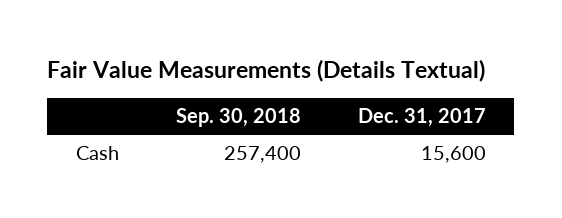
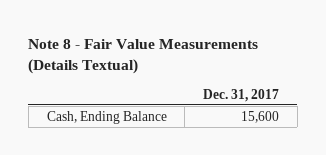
- Fair Value Measurements (Details Textual)
+ Note 8 - Fair Value Measurements (Details Textual)
- | Sep. 30, 2018 | Dec. 31, 2017
+ | Dec. 31, 2017
- Cash | 257,400 | 15,600
+ Cash, Ending Balance | 15,600

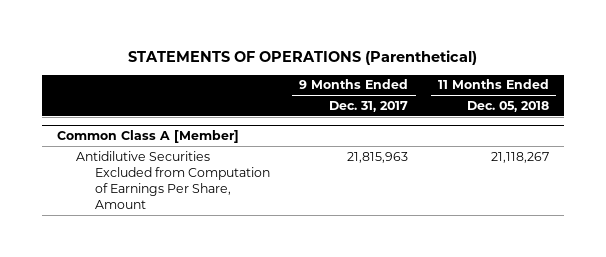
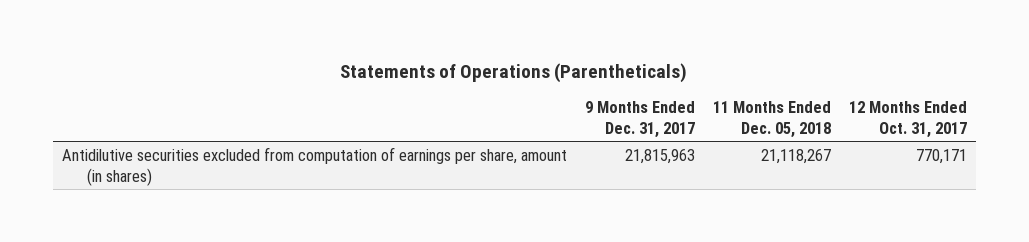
- STATEMENTS OF OPERATIONS (Parenthetical)
+ Statements of Operations (Parentheticals)
- | 9 Months Ended Dec. 31, 2017 | 11 Months Ended Dec. 05, 2018
+ | 9 Months Ended Dec. 31, 2017 | 11 Months Ended Dec. 05, 2018 | 12 Months Ended Oct. 31, 2017
- Common Class A [Member]
- Antidilutive Securities Excluded from Computation of Earnings Per Share, Amount | 21,815,963 | 21,118,267
+ Antidilutive securities excluded from computation of earnings per share, amount (in shares) | 21,815,963 | 21,118,267 | 770,171

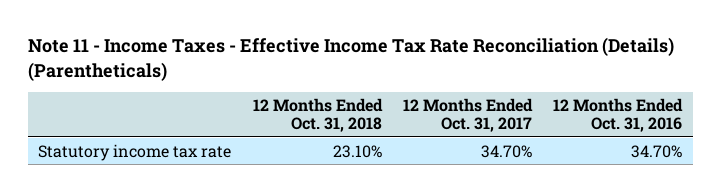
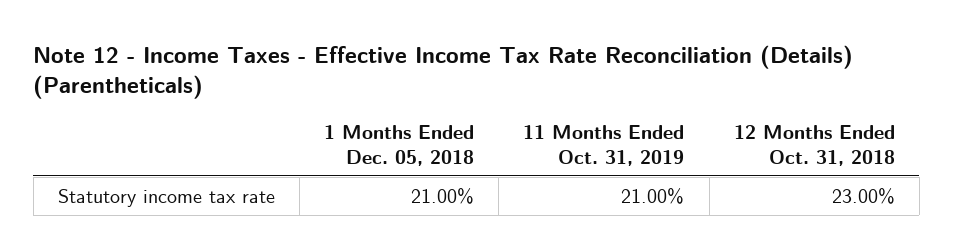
- Note 11 - Income Taxes - Effective Income Tax Rate Reconciliation (Details) (Parentheticals)
+ Note 12 - Income Taxes - Effective Income Tax Rate Reconciliation (Details) (Parentheticals)
- | 12 Months Ended Oct. 31, 2018 | 12 Months Ended Oct. 31, 2017 | 12 Months Ended Oct. 31, 2016
+ | 1 Months Ended Dec. 05, 2018 | 11 Months Ended Oct. 31, 2019 | 12 Months Ended Oct. 31, 2018
- Statutory income tax rate | 23.10% | 34.70% | 34.70%
+ Statutory income tax rate | 21.00% | 21.00% | 23.00%

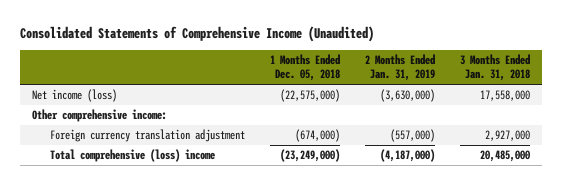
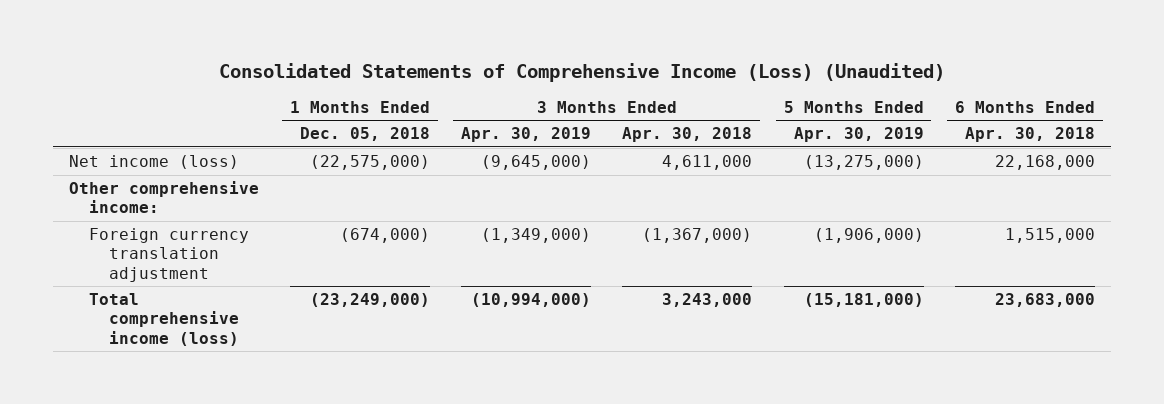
- Consolidated Statements of Comprehensive Income (Unaudited)
+ Consolidated Statements of Comprehensive Income (Loss) (Unaudited)
- | 1 Months Ended Dec. 05, 2018 | 2 Months Ended Jan. 31, 2019 | 3 Months Ended Jan. 31, 2018
+ | 1 Months Ended Dec. 05, 2018 | 3 Months Ended Apr. 30, 2019 | 3 Months Ended Apr. 30, 2018 | 5 Months Ended Apr. 30, 2019 | 6 Months Ended Apr. 30, 2018
- Total comprehensive (loss) income | (23,249,000) | (4,187,000) | 20,485,000
+ Total comprehensive income (loss) | (23,249,000) | (10,994,000) | 3,243,000 | (15,181,000) | 23,683,000

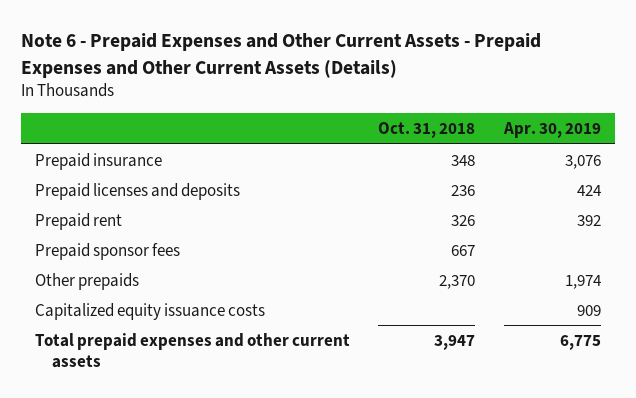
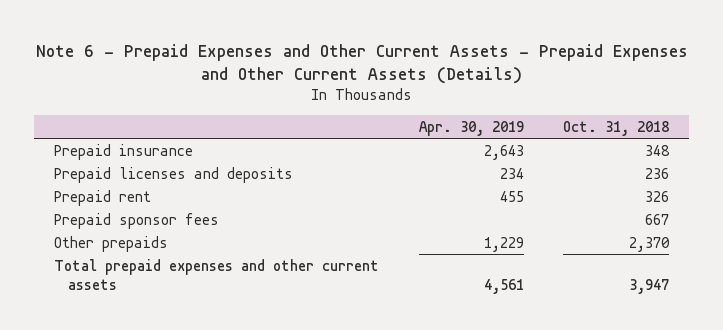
- | Oct. 31, 2018 | Apr. 30, 2019
+ | Apr. 30, 2019 | Oct. 31, 2018
- Prepaid insurance | 348 | 3,076
- Prepaid licenses and deposits | 236 | 424
- Prepaid rent | 326 | 392
+ Prepaid insurance | 2,643 | 348
+ Prepaid licenses and deposits | 234 | 236
+ Prepaid rent | 455 | 326
- Other prepaids | 2,370 | 1,974
- Capitalized equity issuance costs | | 909
- Total prepaid expenses and other current assets | 3,947 | 6,775
+ Other prepaids | 1,229 | 2,370
+ Total prepaid expenses and other current assets | 4,561 | 3,947

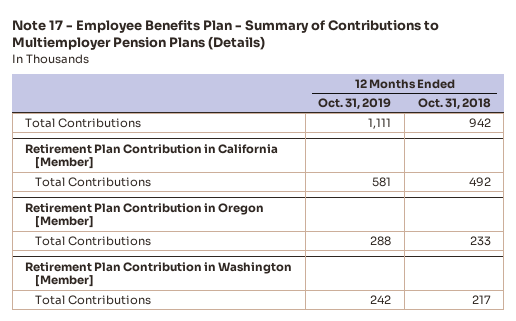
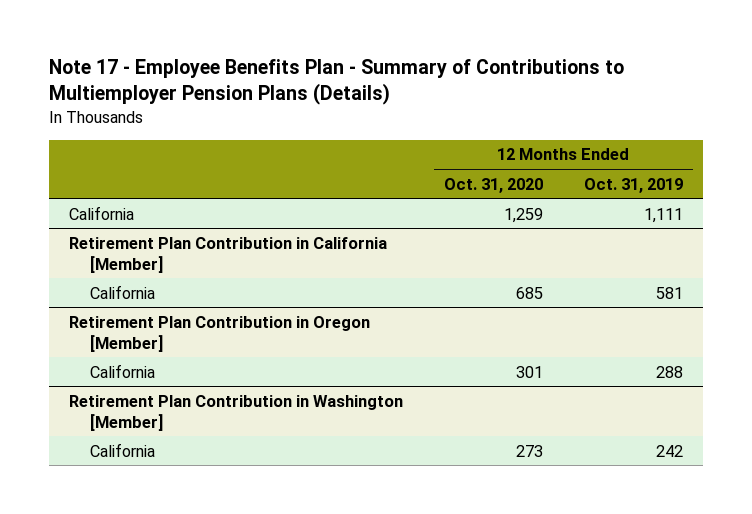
- | 12 Months Ended Oct. 31, 2019 | 12 Months Ended Oct. 31, 2018
+ | 12 Months Ended Oct. 31, 2020 | 12 Months Ended Oct. 31, 2019
- Total Contributions | 1,111 | 942
+ California | 1,259 | 1,111
@ Retirement Plan Contribution in California [Member]
- Total Contributions | 581 | 492
+ California | 685 | 581
@ Retirement Plan Contribution in Oregon [Member]
- Total Contributions | 288 | 233
+ California | 301 | 288
@ Retirement Plan Contribution in Washington [Member]
- Total Contributions | 242 | 217
+ California | 273 | 242

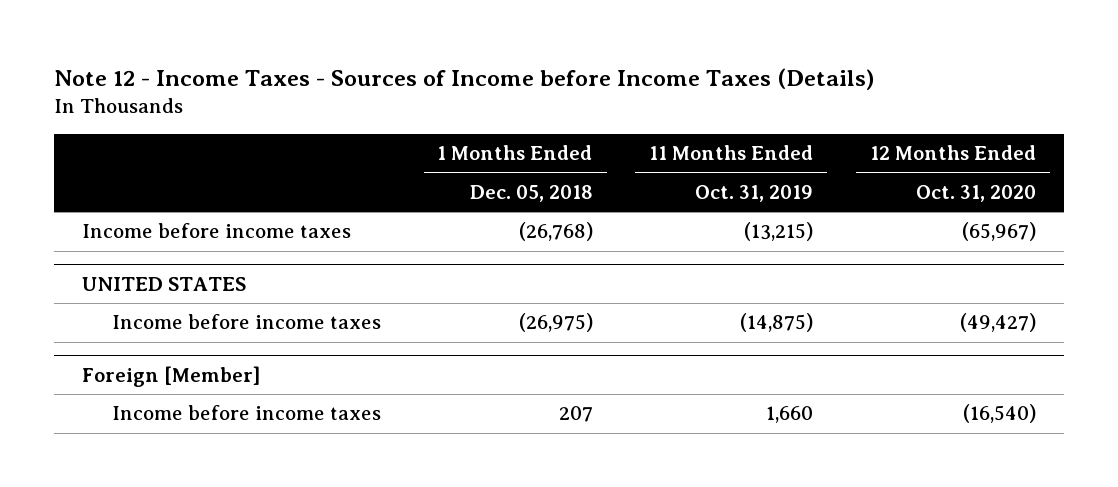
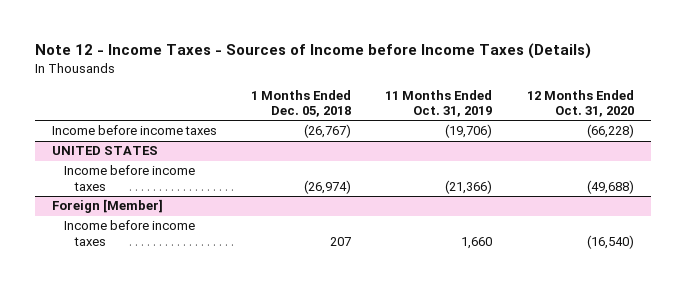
- Income before income taxes | (26,768) | (13,215) | (65,967)
+ Income before income taxes | (26,767) | (19,706) | (66,228)
@ UNITED STATES
- Income before income taxes | (26,975) | (14,875) | (49,427)
+ Income before income taxes | (26,974) | (21,366) | (49,688)

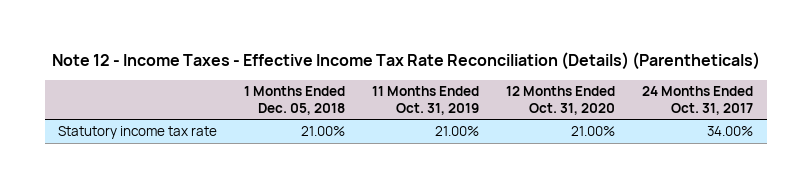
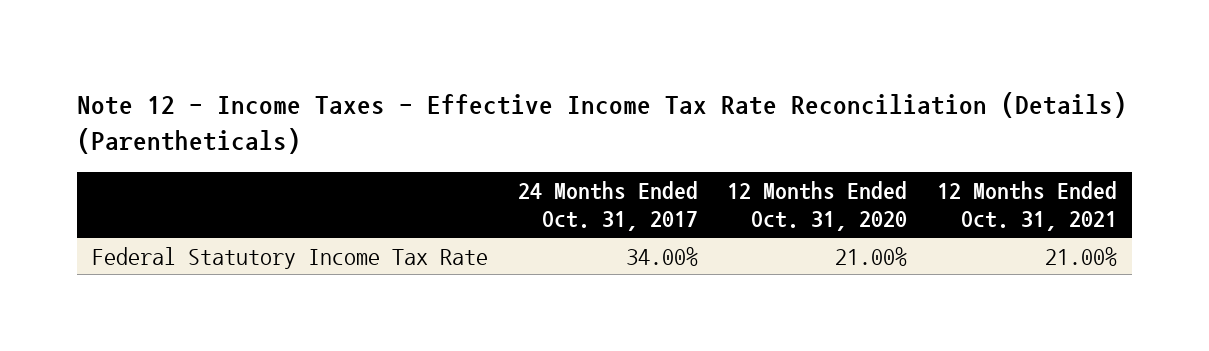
- | 1 Months Ended Dec. 05, 2018 | 11 Months Ended Oct. 31, 2019 | 12 Months Ended Oct. 31, 2020 | 24 Months Ended Oct. 31, 2017
+ | 24 Months Ended Oct. 31, 2017 | 12 Months Ended Oct. 31, 2020 | 12 Months Ended Oct. 31, 2021
- Statutory income tax rate | 21.00% | 21.00% | 21.00% | 34.00%
+ Federal Statutory Income Tax Rate | 34.00% | 21.00% | 21.00%

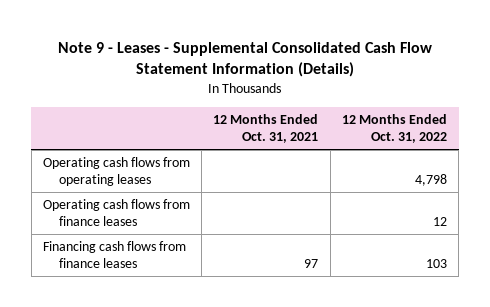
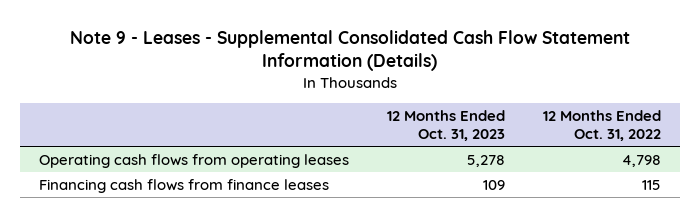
- | 12 Months Ended Oct. 31, 2021 | 12 Months Ended Oct. 31, 2022
+ | 12 Months Ended Oct. 31, 2023 | 12 Months Ended Oct. 31, 2022
- Operating cash flows from finance leases | | 12
- Financing cash flows from finance leases | 97 | 103
+ Financing cash flows from finance leases | 109 | 115

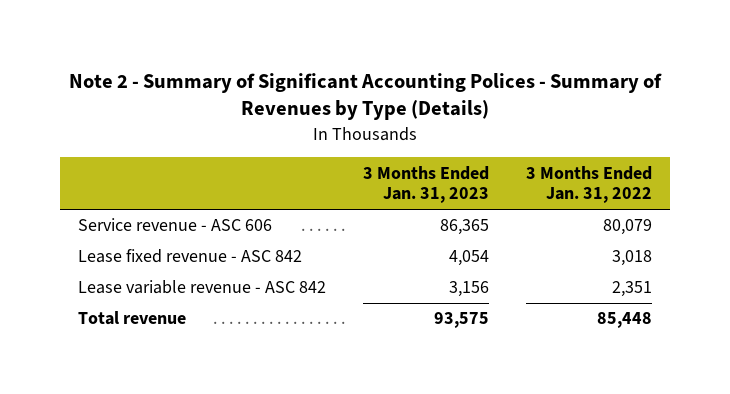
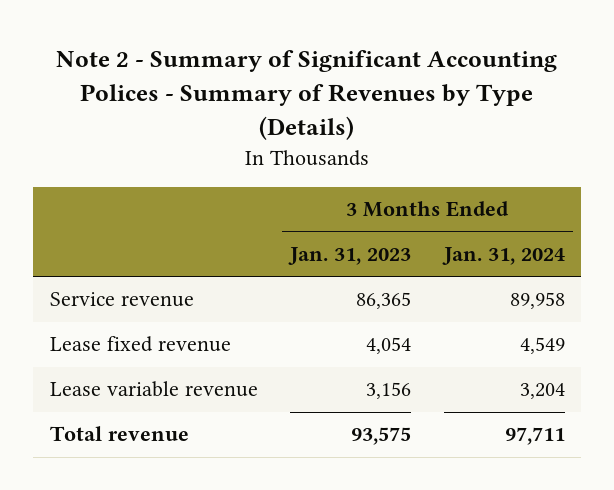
- | 3 Months Ended Jan. 31, 2023 | 3 Months Ended Jan. 31, 2022
+ | 3 Months Ended Jan. 31, 2023 | 3 Months Ended Jan. 31, 2024
- Service revenue - ASC 606 | 86,365 | 80,079
- Lease fixed revenue - ASC 842 | 4,054 | 3,018
- Lease variable revenue - ASC 842 | 3,156 | 2,351
+ Service revenue | 86,365 | 89,958
+ Lease fixed revenue | 4,054 | 4,549
+ Lease variable revenue | 3,156 | 3,204

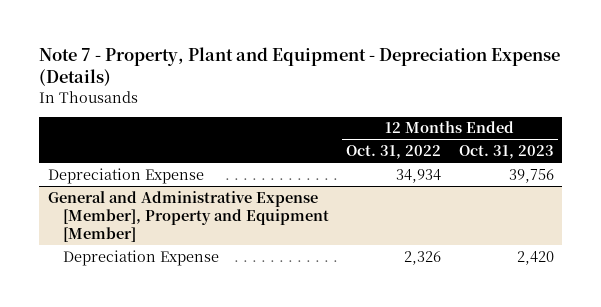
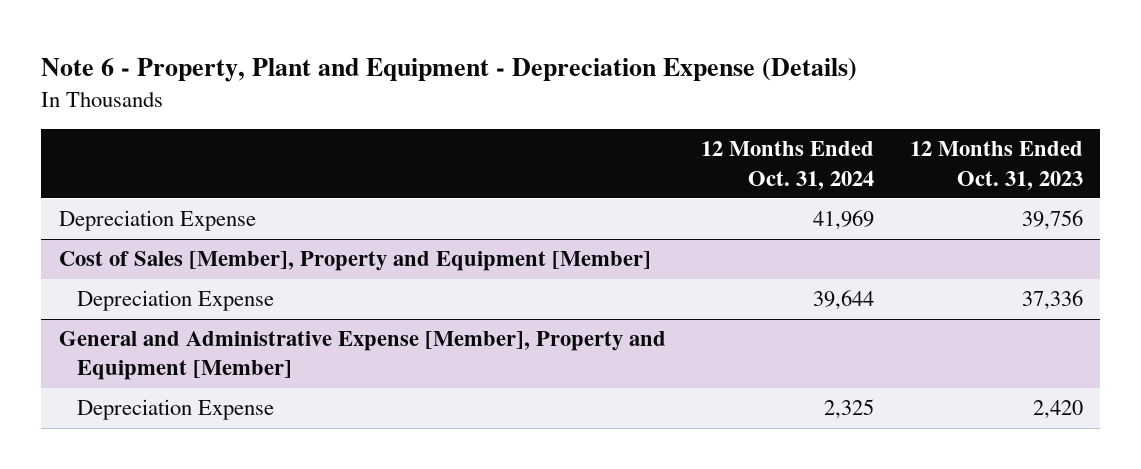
- Note 7 - Property, Plant and Equipment - Depreciation Expense (Details)
+ Note 6 - Property, Plant and Equipment - Depreciation Expense (Details)
- | 12 Months Ended Oct. 31, 2022 | 12 Months Ended Oct. 31, 2023
+ | 12 Months Ended Oct. 31, 2024 | 12 Months Ended Oct. 31, 2023
+ Cost of Sales [Member], Property and Equipment [Member]
+ Depreciation Expense | 39,644 | 37,336

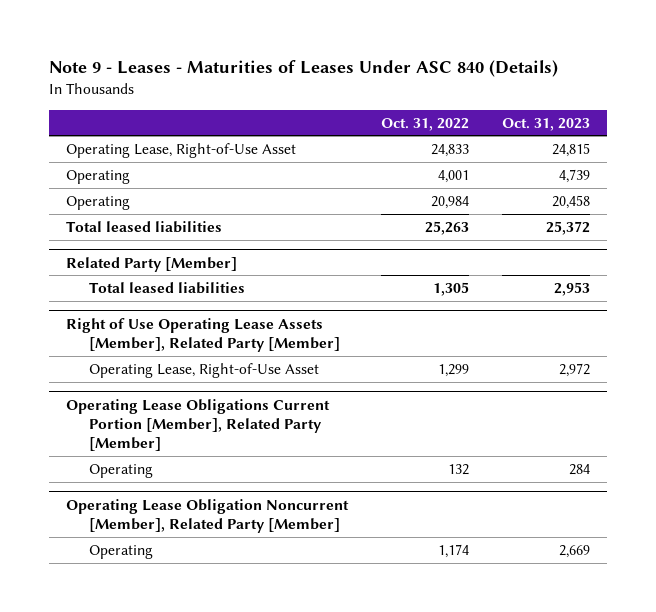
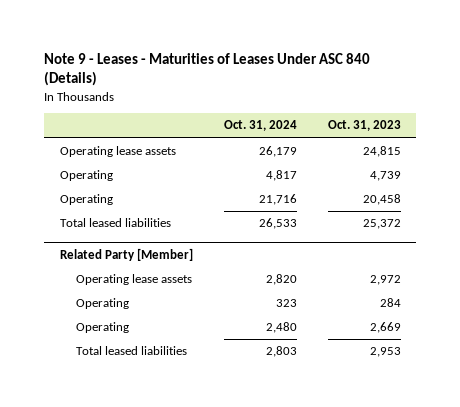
- | Oct. 31, 2022 | Oct. 31, 2023
+ | Oct. 31, 2024 | Oct. 31, 2023
- Operating Lease, Right-of-Use Asset | 24,833 | 24,815
+ Operating lease assets | 26,179 | 24,815
- Right of Use Operating Lease Assets [Member], Related Party [Member]
- Operating Lease, Right-of-Use Asset | 1,299 | 2,972
- Operating Lease Obligations Current Portion [Member], Related Party [Member]
@ Related Party [Member]
+ Operating lease assets | 2,820 | 2,972
- Operating Lease Obligation Noncurrent [Member], Related Party [Member]
@ Related Party [Member]
moved down: Total leased liabilities | 2,803 | 2,953

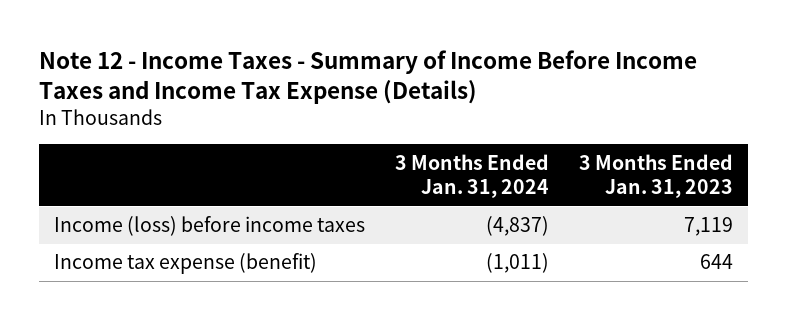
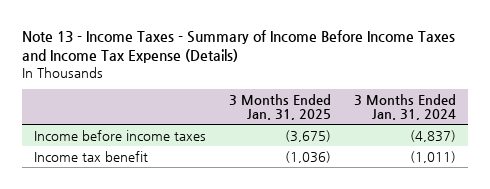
- Note 12 - Income Taxes - Summary of Income Before Income Taxes and Income Tax Expense (Details)
+ Note 13 - Income Taxes - Summary of Income Before Income Taxes and Income Tax Expense (Details)
- | 3 Months Ended Jan. 31, 2024 | 3 Months Ended Jan. 31, 2023
+ | 3 Months Ended Jan. 31, 2025 | 3 Months Ended Jan. 31, 2024
- Income (loss) before income taxes | (4,837) | 7,119
- Income tax expense (benefit) | (1,011) | 644
+ Income before income taxes | (3,675) | (4,837)
+ Income tax benefit | (1,036) | (1,011)

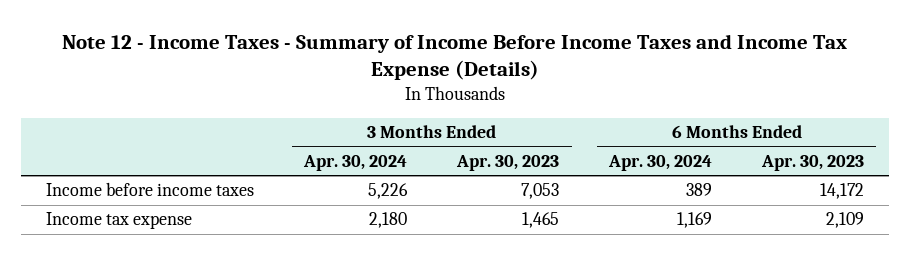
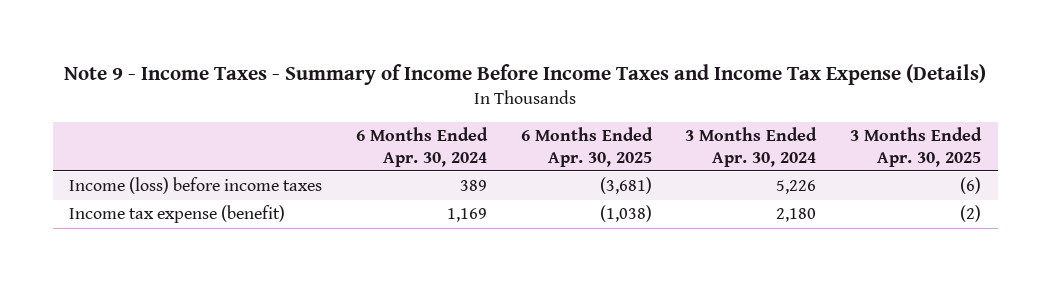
- Note 12 - Income Taxes - Summary of Income Before Income Taxes and Income Tax Expense (Details)
+ Note 9 - Income Taxes - Summary of Income Before Income Taxes and Income Tax Expense (Details)
- | 3 Months Ended Apr. 30, 2024 | 3 Months Ended Apr. 30, 2023 | 6 Months Ended Apr. 30, 2024 | 6 Months Ended Apr. 30, 2023
+ | 6 Months Ended Apr. 30, 2024 | 6 Months Ended Apr. 30, 2025 | 3 Months Ended Apr. 30, 2024 | 3 Months Ended Apr. 30, 2025
- Income before income taxes | 5,226 | 7,053 | 389 | 14,172
- Income tax expense | 2,180 | 1,465 | 1,169 | 2,109
+ Income (loss) before income taxes | 389 | (3,681) | 5,226 | (6)
+ Income tax expense (benefit) | 1,169 | (1,038) | 2,180 | (2)

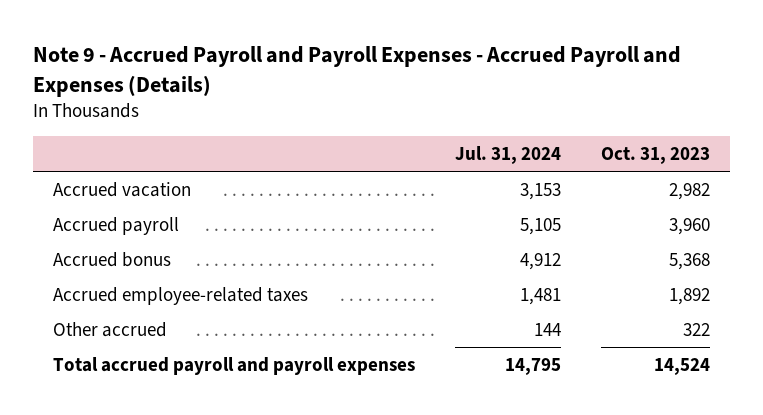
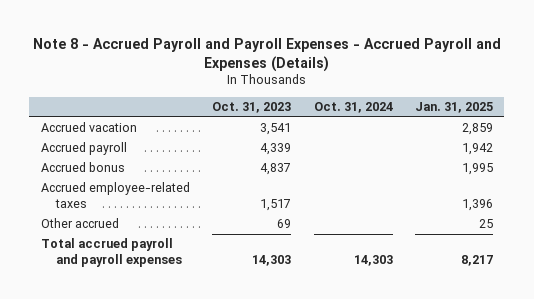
- Note 9 - Accrued Payroll and Payroll Expenses - Accrued Payroll and Expenses (Details)
+ Note 8 - Accrued Payroll and Payroll Expenses - Accrued Payroll and Expenses (Details)
- | Jul. 31, 2024 | Oct. 31, 2023
+ | Oct. 31, 2023 | Oct. 31, 2024 | Jan. 31, 2025
- Accrued vacation | 3,153 | 2,982
- Accrued payroll | 5,105 | 3,960
- Accrued bonus | 4,912 | 5,368
- Accrued employee-related taxes | 1,481 | 1,892
- Other accrued | 144 | 322
- Total accrued payroll and payroll expenses | 14,795 | 14,524
+ Accrued vacation | 3,541 | | 2,859
+ Accrued payroll | 4,339 | | 1,942
+ Accrued bonus | 4,837 | | 1,995
+ Accrued employee-related taxes | 1,517 | | 1,396
+ Other accrued | 69 | | 25
+ Total accrued payroll and payroll expenses | 14,303 | 14,303 | 8,217

